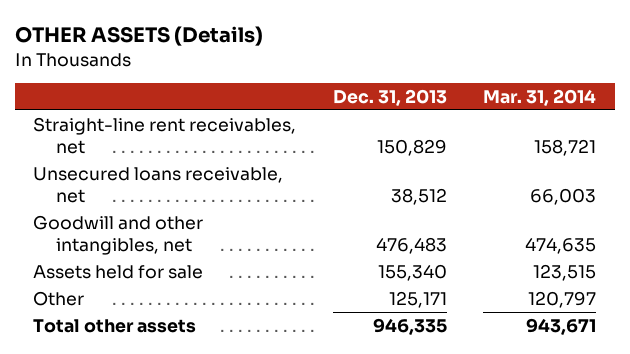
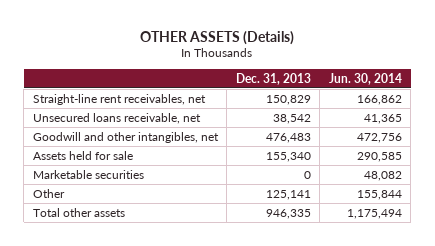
- | Dec. 31, 2013 | Mar. 31, 2014
+ | Dec. 31, 2013 | Jun. 30, 2014
- Unsecured loans receivable, net | 38,512 | 66,003
+ Unsecured loans receivable, net | 38,542 | 41,365
- Other | 125,171 | 120,797
+ Marketable securities | 0 | 48,082
+ Other | 125,141 | 155,844

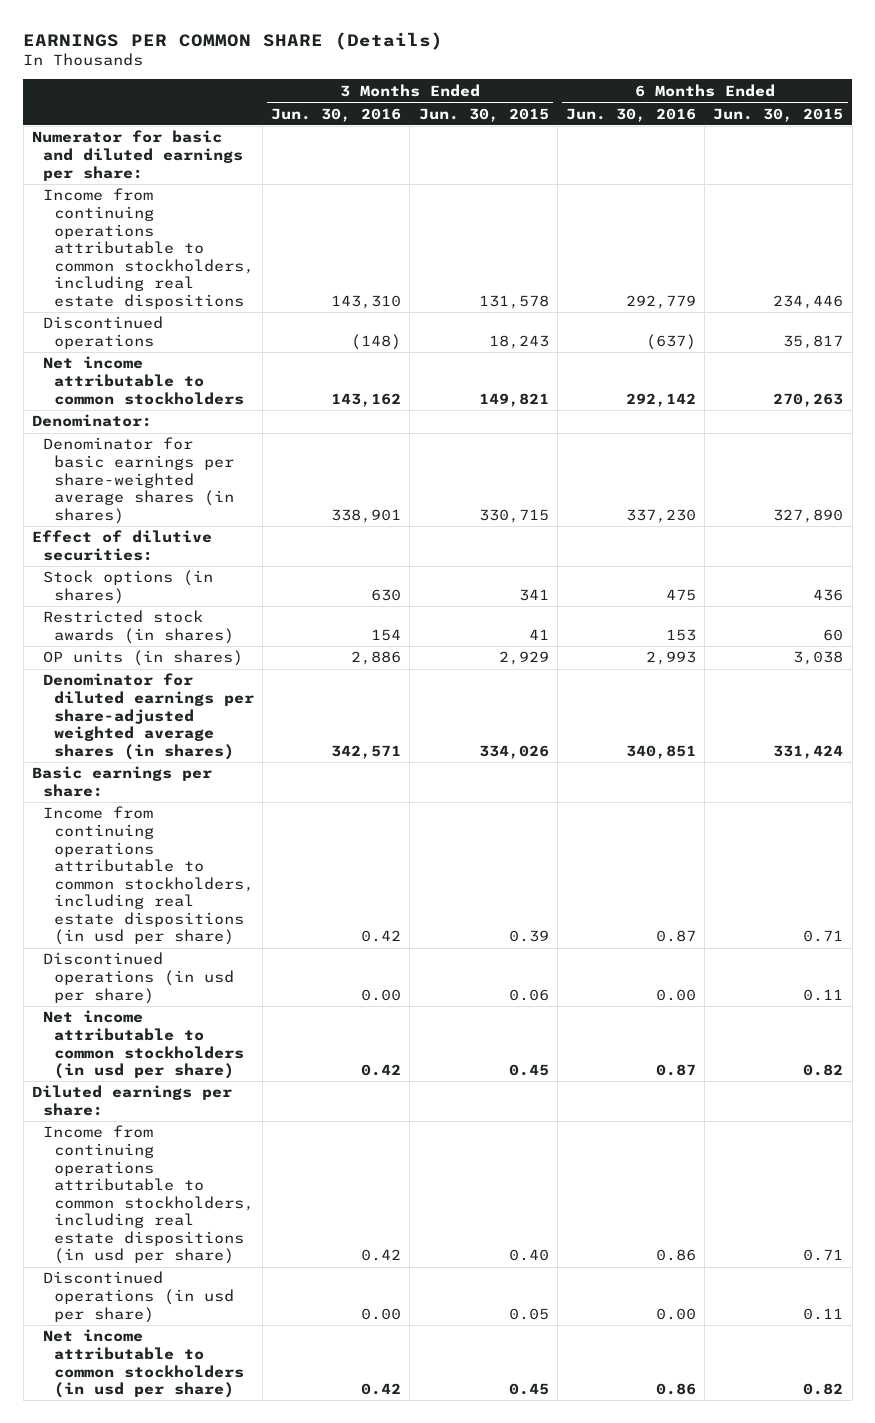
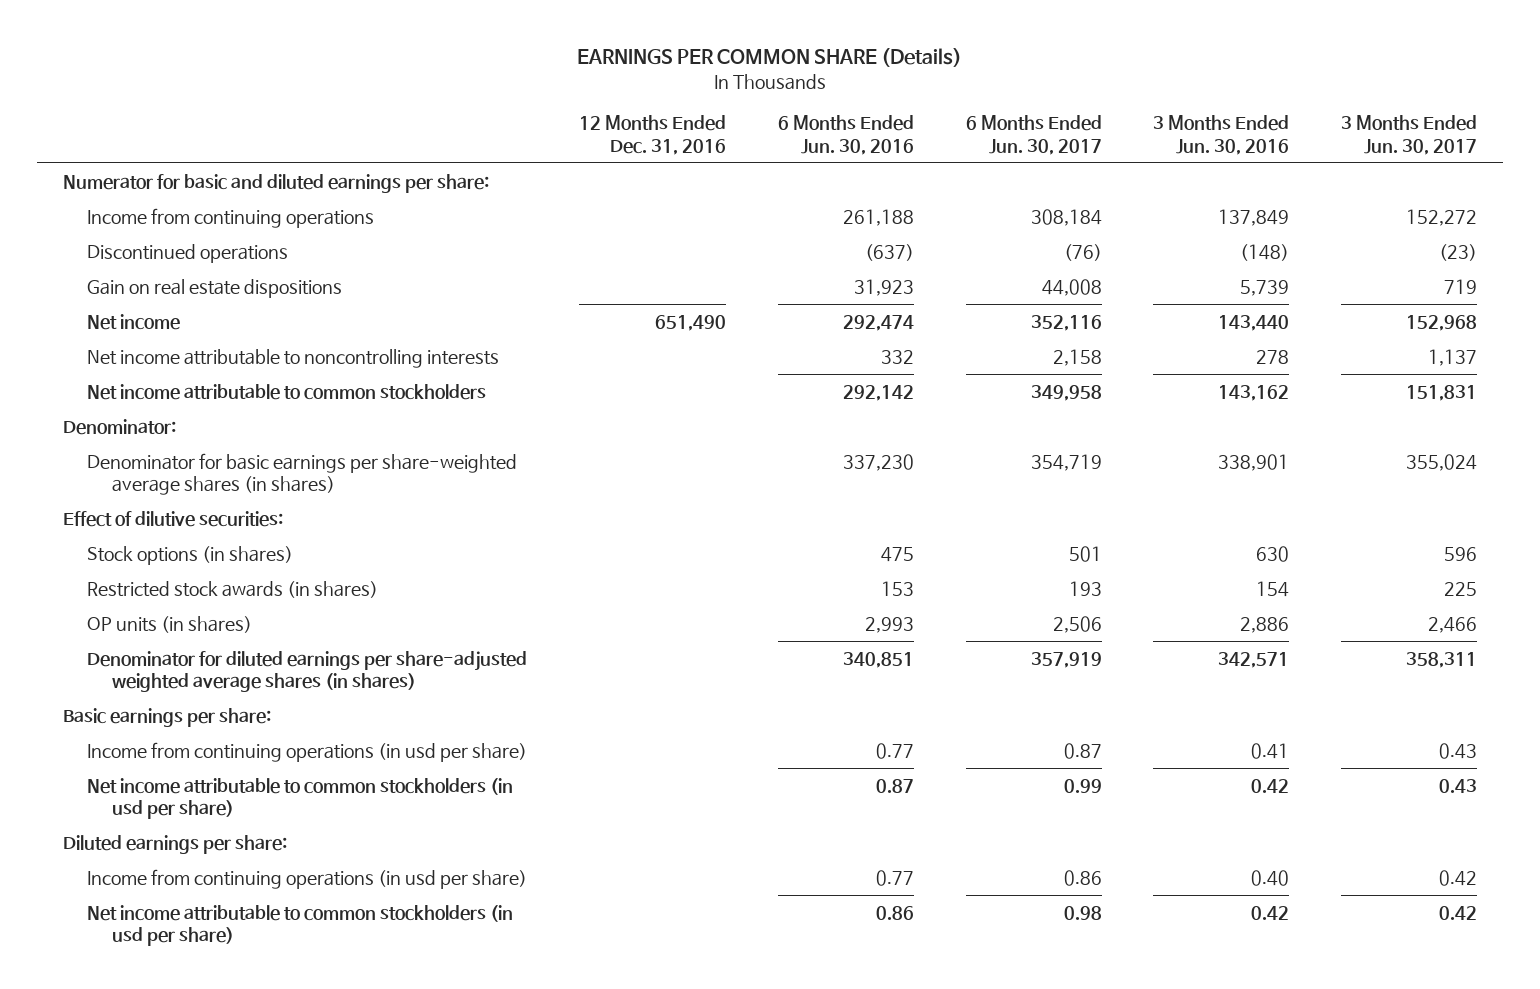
- | 3 Months Ended Jun. 30, 2016 | 3 Months Ended Jun. 30, 2015 | 6 Months Ended Jun. 30, 2016 | 6 Months Ended Jun. 30, 2015
+ | 12 Months Ended Dec. 31, 2016 | 6 Months Ended Jun. 30, 2016 | 6 Months Ended Jun. 30, 2017 | 3 Months Ended Jun. 30, 2016 | 3 Months Ended Jun. 30, 2017
- Income from continuing operations attributable to common stockholders, including real estate dispositions | 143,310 | 131,578 | 292,779 | 234,446
+ Income from continuing operations | | 261,188 | 308,184 | 137,849 | 152,272
+ Gain on real estate dispositions | | 31,923 | 44,008 | 5,739 | 719
+ Net income | 651,490 | 292,474 | 352,116 | 143,440 | 152,968
+ Net income attributable to noncontrolling interests | | 332 | 2,158 | 278 | 1,137
- Income from continuing operations attributable to common stockholders, including real estate dispositions (in usd per share) | 0.42 | 0.39 | 0.87 | 0.71
- Discontinued operations (in usd per share) | 0.00 | 0.06 | 0.00 | 0.11
+ Income from continuing operations (in usd per share) | | 0.77 | 0.87 | 0.41 | 0.43
- Income from continuing operations attributable to common stockholders, including real estate dispositions (in usd per share) | 0.42 | 0.40 | 0.86 | 0.71
- Discontinued operations (in usd per share) | 0.00 | 0.05 | 0.00 | 0.11
+ Income from continuing operations (in usd per share) | | 0.77 | 0.86 | 0.40 | 0.42

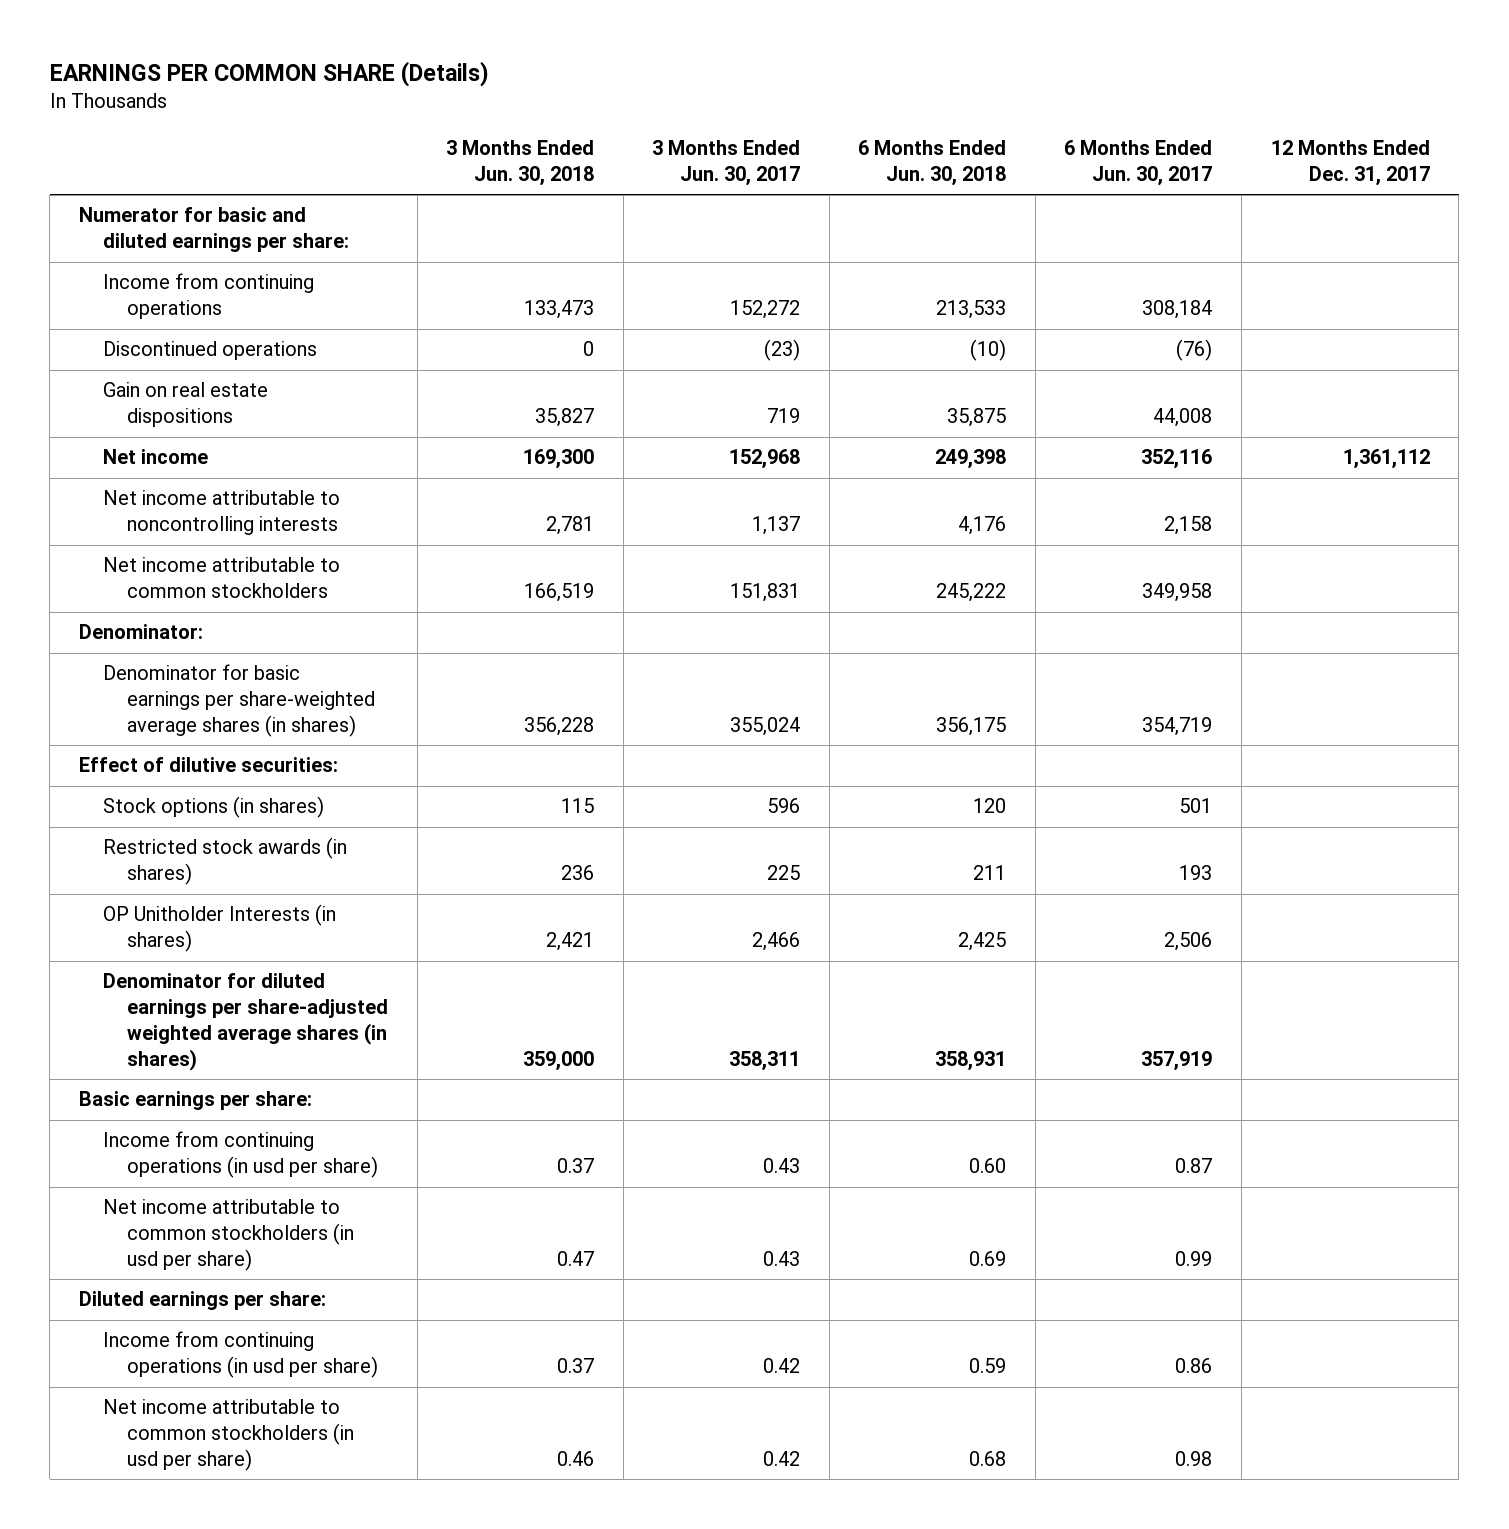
- | 12 Months Ended Dec. 31, 2016 | 6 Months Ended Jun. 30, 2016 | 6 Months Ended Jun. 30, 2017 | 3 Months Ended Jun. 30, 2016 | 3 Months Ended Jun. 30, 2017
+ | 3 Months Ended Jun. 30, 2018 | 3 Months Ended Jun. 30, 2017 | 6 Months Ended Jun. 30, 2018 | 6 Months Ended Jun. 30, 2017 | 12 Months Ended Dec. 31, 2017
- OP units (in shares) | | 2,993 | 2,506 | 2,886 | 2,466
+ OP Unitholder Interests (in shares) | 2,421 | 2,466 | 2,425 | 2,506 |

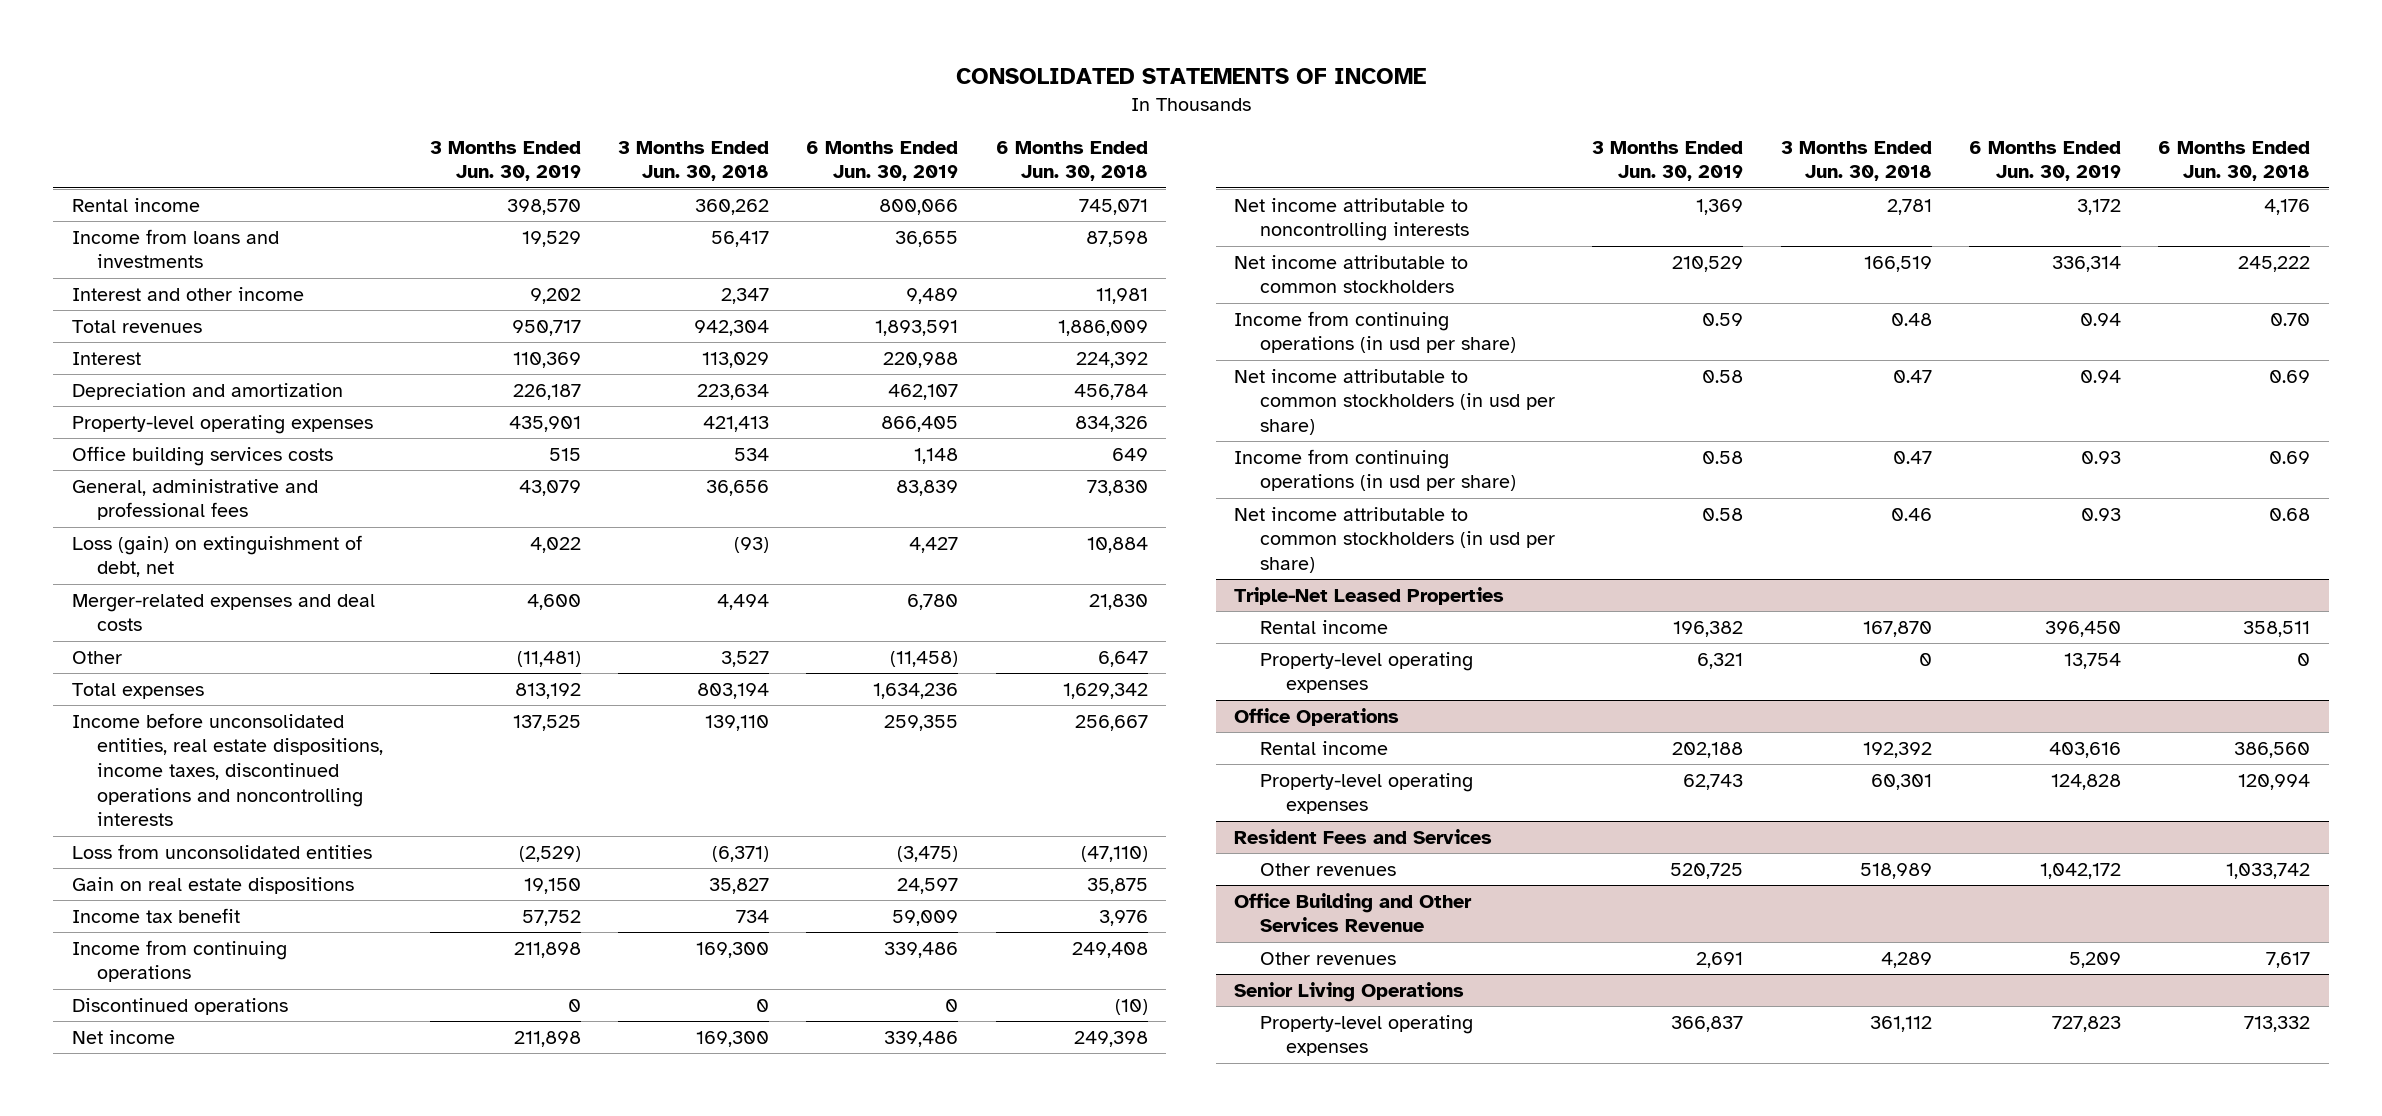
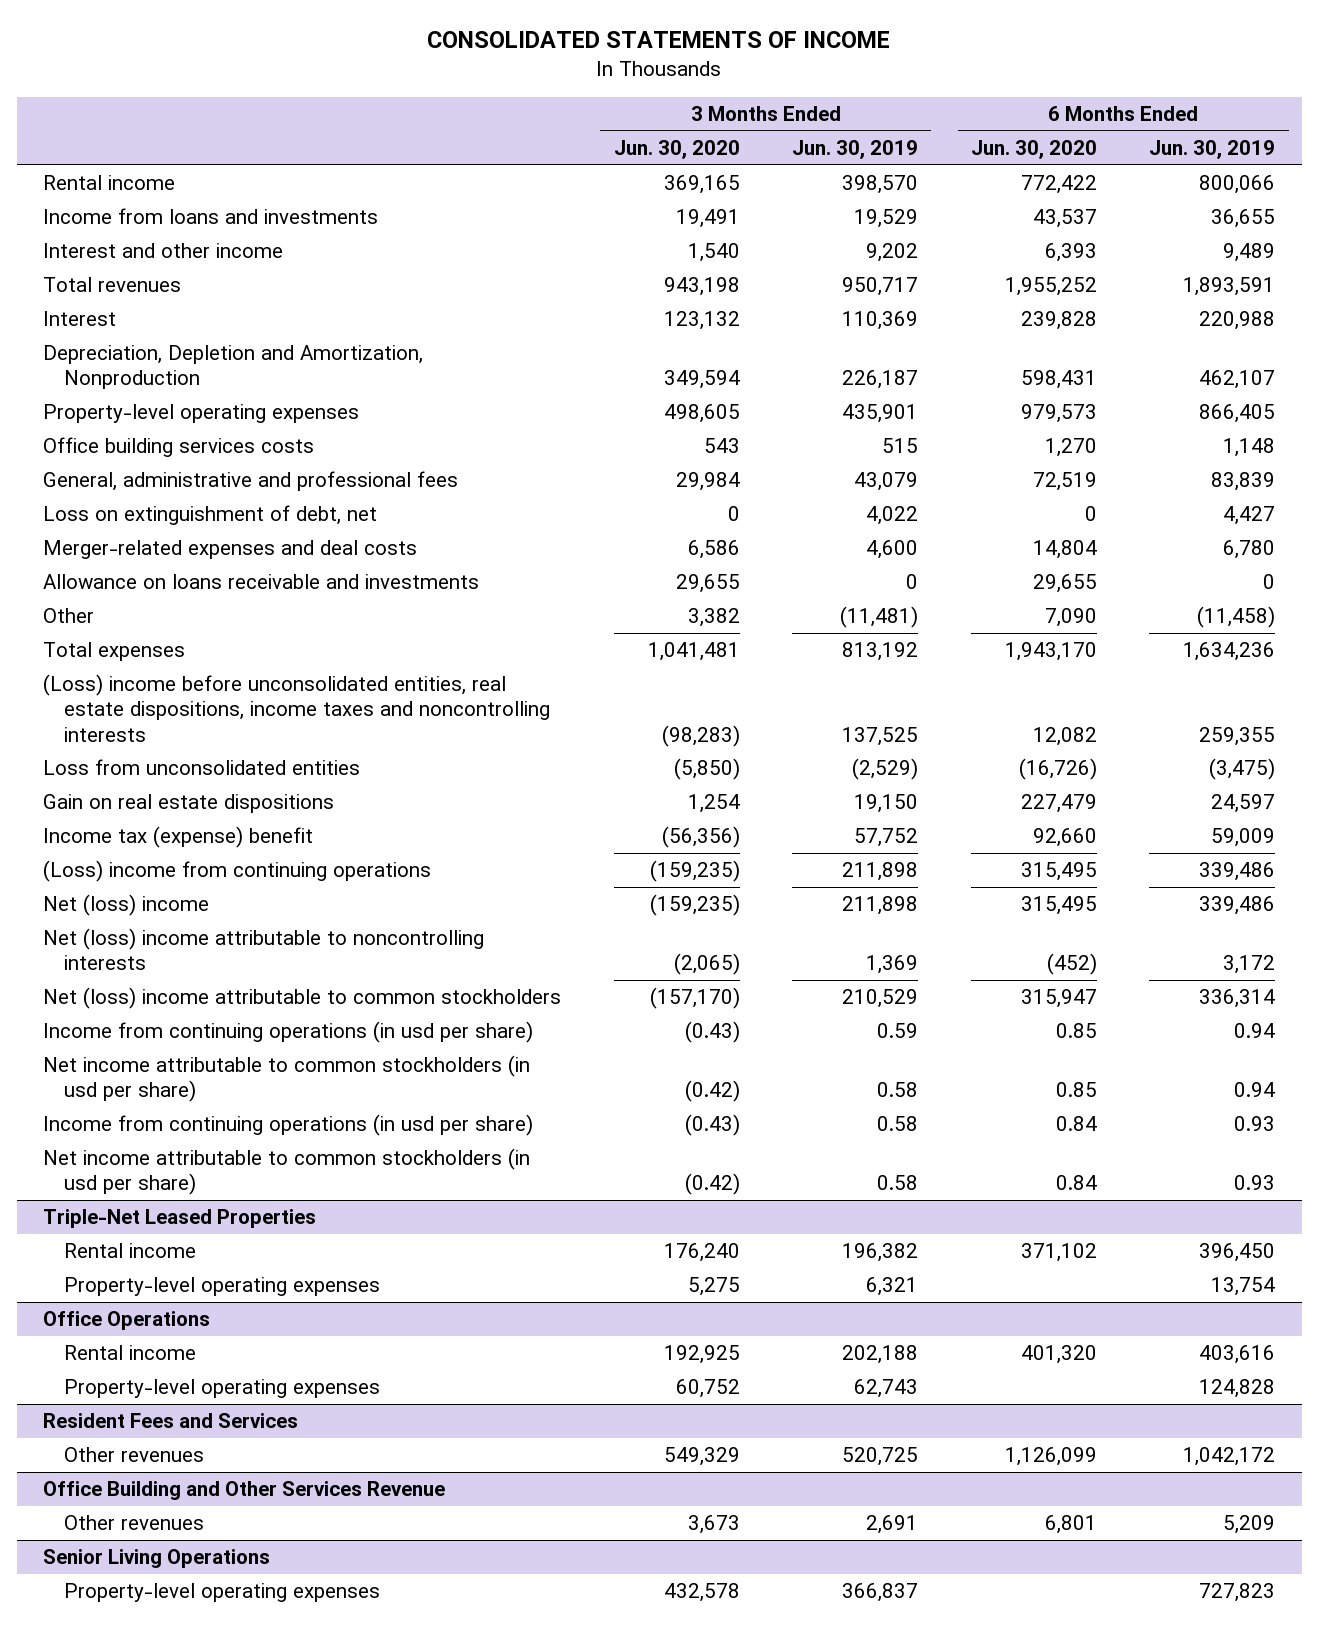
- | 3 Months Ended Jun. 30, 2019 | 3 Months Ended Jun. 30, 2018 | 6 Months Ended Jun. 30, 2019 | 6 Months Ended Jun. 30, 2018
+ | 3 Months Ended Jun. 30, 2020 | 3 Months Ended Jun. 30, 2019 | 6 Months Ended Jun. 30, 2020 | 6 Months Ended Jun. 30, 2019
- Depreciation and amortization | 226,187 | 223,634 | 462,107 | 456,784
+ Depreciation, Depletion and Amortization, Nonproduction | 349,594 | 226,187 | 598,431 | 462,107
- Loss (gain) on extinguishment of debt, net | 4,022 | (93) | 4,427 | 10,884
+ Loss on extinguishment of debt, net | 0 | 4,022 | 0 | 4,427
+ Allowance on loans receivable and investments | 29,655 | 0 | 29,655 | 0
- Income before unconsolidated entities, real estate dispositions, income taxes, discontinued operations and noncontrolling interests | 137,525 | 139,110 | 259,355 | 256,667
+ (Loss) income before unconsolidated entities, real estate dispositions, income taxes and noncontrolling interests | (98,283) | 137,525 | 12,082 | 259,355
- Income tax benefit | 57,752 | 734 | 59,009 | 3,976
- Income from continuing operations | 211,898 | 169,300 | 339,486 | 249,408
- Discontinued operations | 0 | 0 | 0 | (10)
- Net income | 211,898 | 169,300 | 339,486 | 249,398
- Net income attributable to noncontrolling interests | 1,369 | 2,781 | 3,172 | 4,176
- Net income attributable to common stockholders | 210,529 | 166,519 | 336,314 | 245,222
+ Income tax (expense) benefit | (56,356) | 57,752 | 92,660 | 59,009
+ (Loss) income from continuing operations | (159,235) | 211,898 | 315,495 | 339,486
+ Net (loss) income | (159,235) | 211,898 | 315,495 | 339,486
+ Net (loss) income attributable to noncontrolling interests | (2,065) | 1,369 | (452) | 3,172
+ Net (loss) income attributable to common stockholders | (157,170) | 210,529 | 315,947 | 336,314

